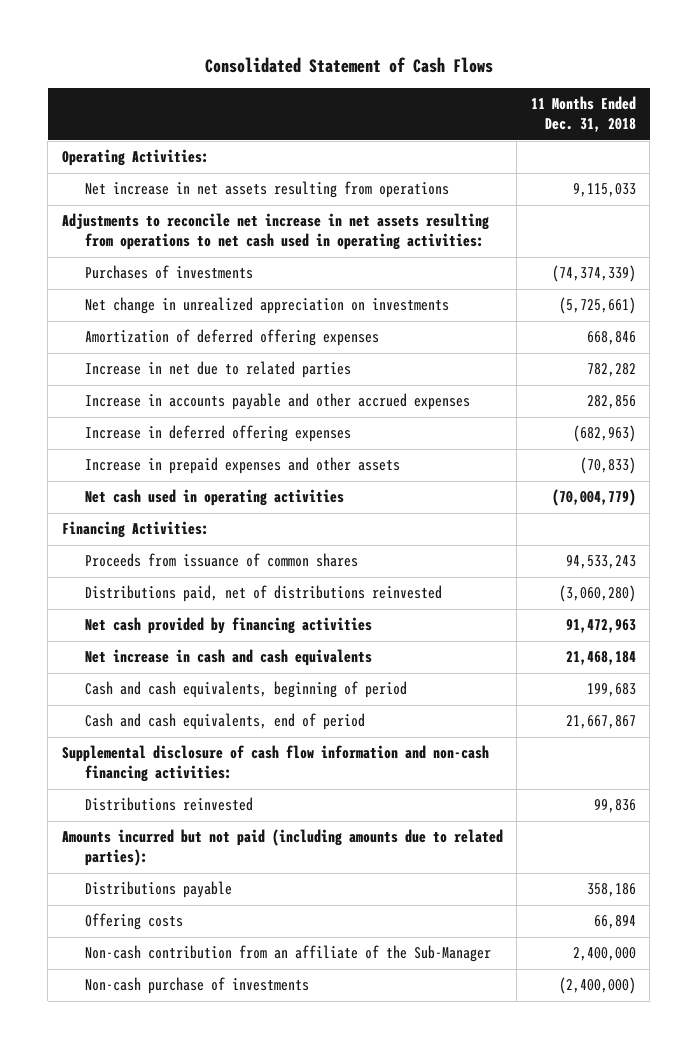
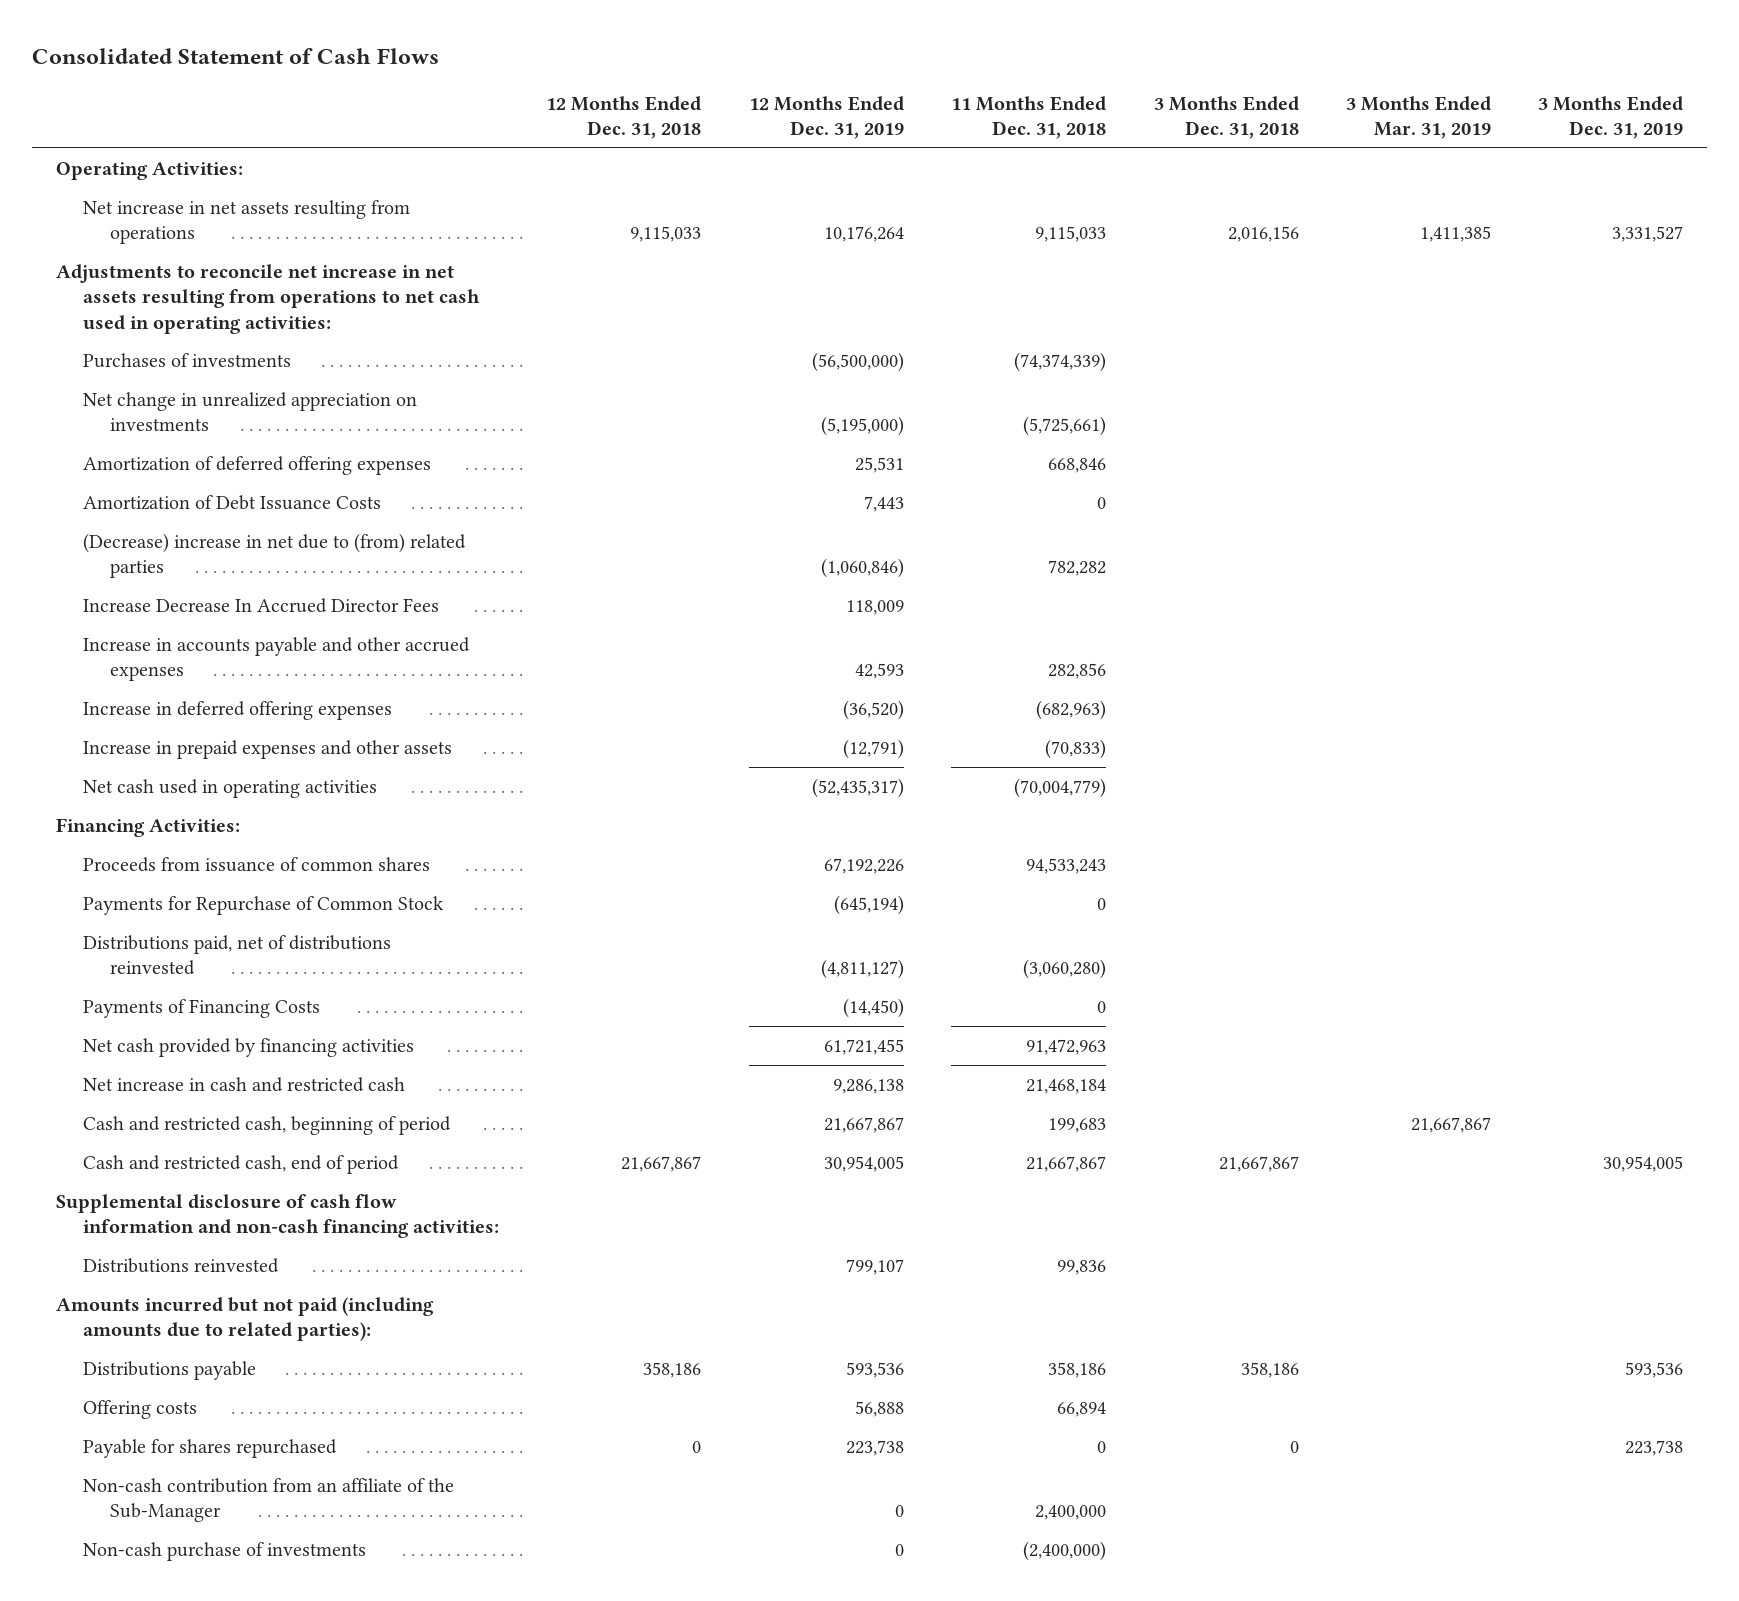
- | 11 Months Ended Dec. 31, 2018
+ | 12 Months Ended Dec. 31, 2018 | 12 Months Ended Dec. 31, 2019 | 11 Months Ended Dec. 31, 2018 | 3 Months Ended Dec. 31, 2018 | 3 Months Ended Mar. 31, 2019 | 3 Months Ended Dec. 31, 2019
- Increase in net due to related parties | 782,282
+ Amortization of Debt Issuance Costs | | 7,443 | 0 | | |
+ (Decrease) increase in net due to (from) related parties | | (1,060,846) | 782,282 | | |
+ Increase Decrease In Accrued Director Fees | | 118,009 | | | |
+ Payments for Repurchase of Common Stock | | (645,194) | 0 | | |
+ Payments of Financing Costs | | (14,450) | 0 | | |
- Net increase in cash and cash equivalents | 21,468,184
- Cash and cash equivalents, beginning of period | 199,683
- Cash and cash equivalents, end of period | 21,667,867
+ Net increase in cash and restricted cash | | 9,286,138 | 21,468,184 | | |
+ Cash and restricted cash, beginning of period | | 21,667,867 | 199,683 | | 21,667,867 |
+ Cash and restricted cash, end of period | 21,667,867 | 30,954,005 | 21,667,867 | 21,667,867 | | 30,954,005
+ Payable for shares repurchased | 0 | 223,738 | 0 | 0 | | 223,738

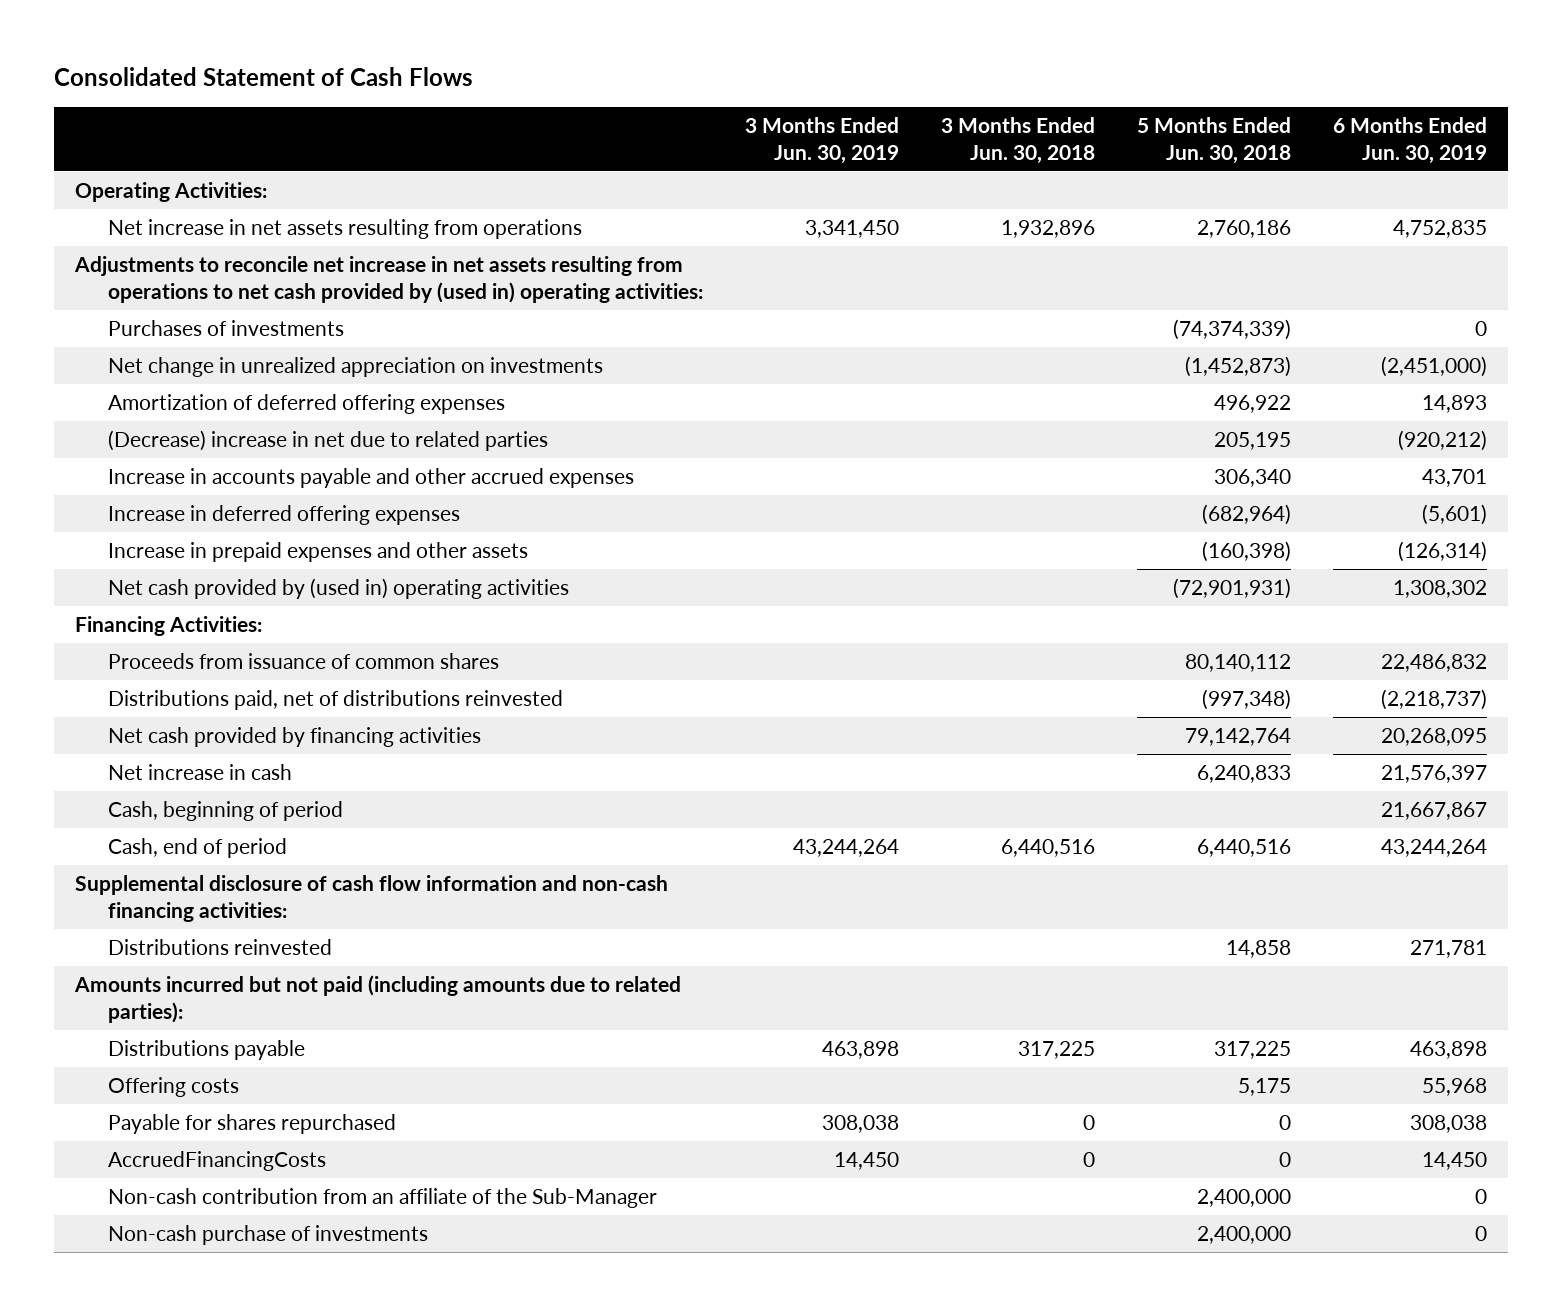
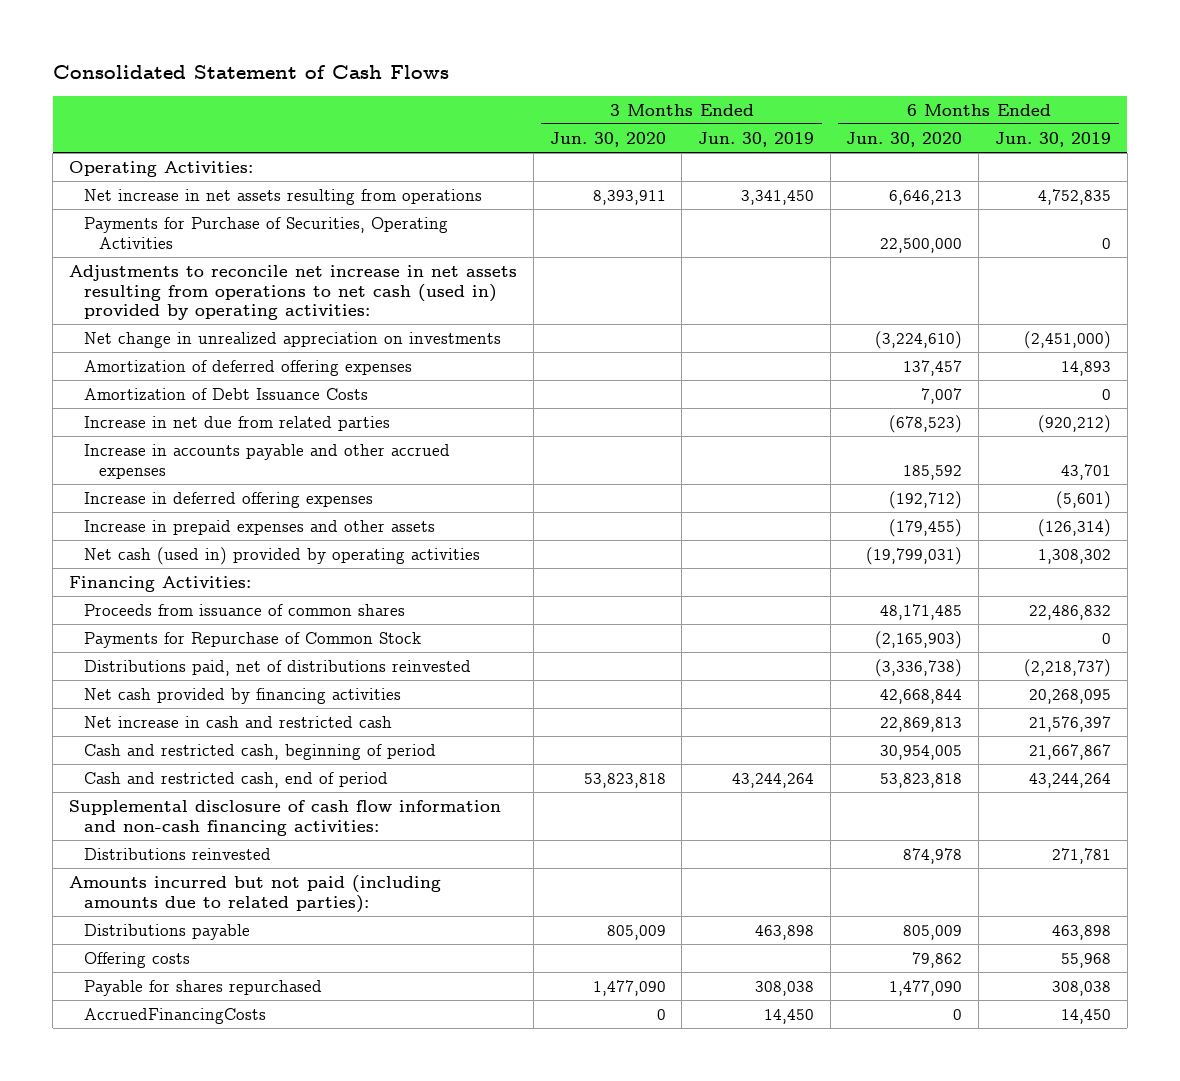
- | 3 Months Ended Jun. 30, 2019 | 3 Months Ended Jun. 30, 2018 | 5 Months Ended Jun. 30, 2018 | 6 Months Ended Jun. 30, 2019
+ | 3 Months Ended Jun. 30, 2020 | 3 Months Ended Jun. 30, 2019 | 6 Months Ended Jun. 30, 2020 | 6 Months Ended Jun. 30, 2019
- Adjustments to reconcile net increase in net assets resulting from operations to net cash provided by (used in) operating activities:
- Purchases of investments | | | (74,374,339) | 0
+ Payments for Purchase of Securities, Operating Activities | | | 22,500,000 | 0
+ Adjustments to reconcile net increase in net assets resulting from operations to net cash (used in) provided by operating activities:
- (Decrease) increase in net due to related parties | | | 205,195 | (920,212)
+ Amortization of Debt Issuance Costs | | | 7,007 | 0
+ Increase in net due from related parties | | | (678,523) | (920,212)
- Net cash provided by (used in) operating activities | | | (72,901,931) | 1,308,302
+ Net cash (used in) provided by operating activities | | | (19,799,031) | 1,308,302
+ Payments for Repurchase of Common Stock | | | (2,165,903) | 0
- Net increase in cash | | | 6,240,833 | 21,576,397
- Cash, beginning of period | | | | 21,667,867
- Cash, end of period | 43,244,264 | 6,440,516 | 6,440,516 | 43,244,264
+ Net increase in cash and restricted cash | | | 22,869,813 | 21,576,397
+ Cash and restricted cash, beginning of period | | | 30,954,005 | 21,667,867
+ Cash and restricted cash, end of period | 53,823,818 | 43,244,264 | 53,823,818 | 43,244,264
- Non-cash contribution from an affiliate of the Sub-Manager | | | 2,400,000 | 0
- Non-cash purchase of investments | | | 2,400,000 | 0

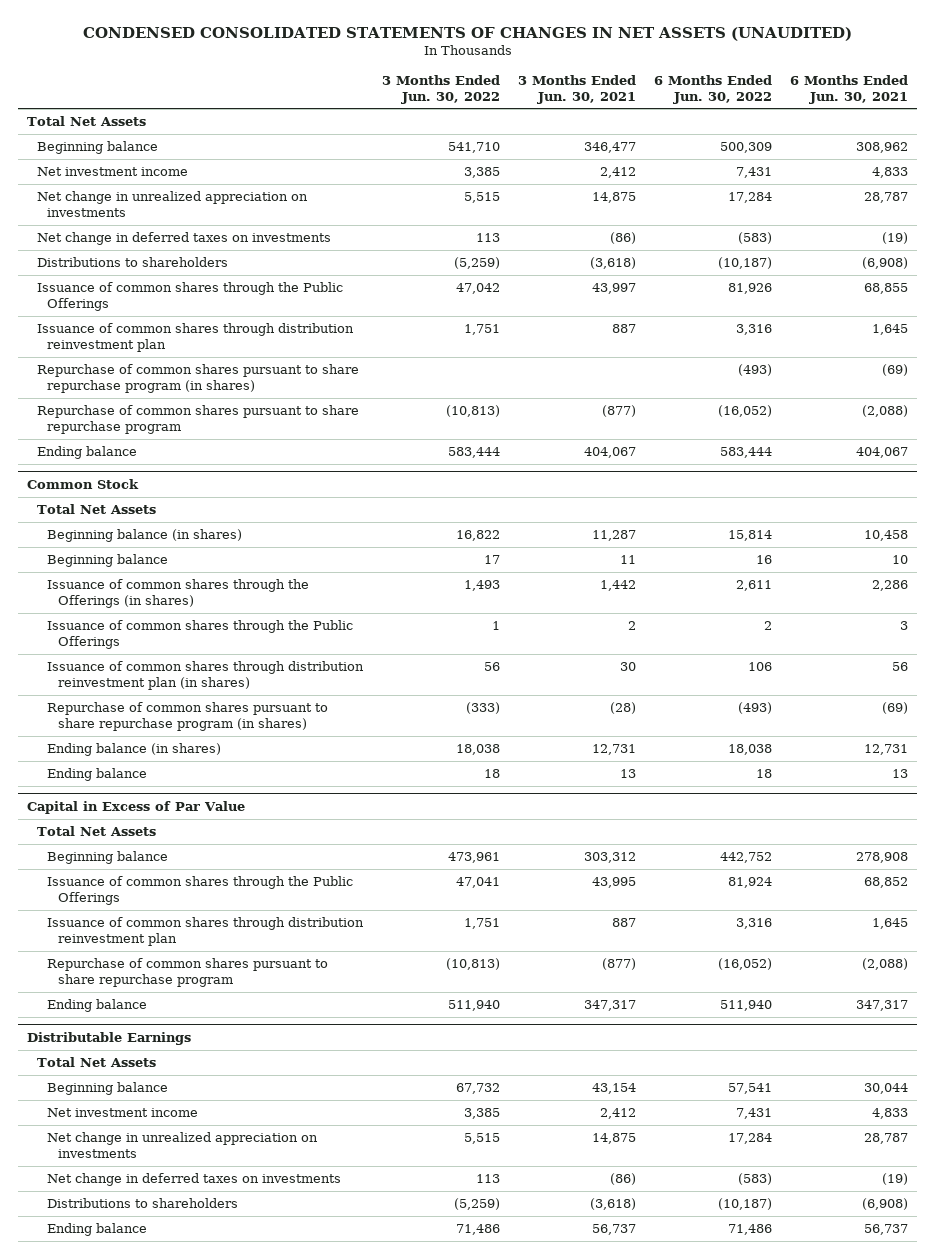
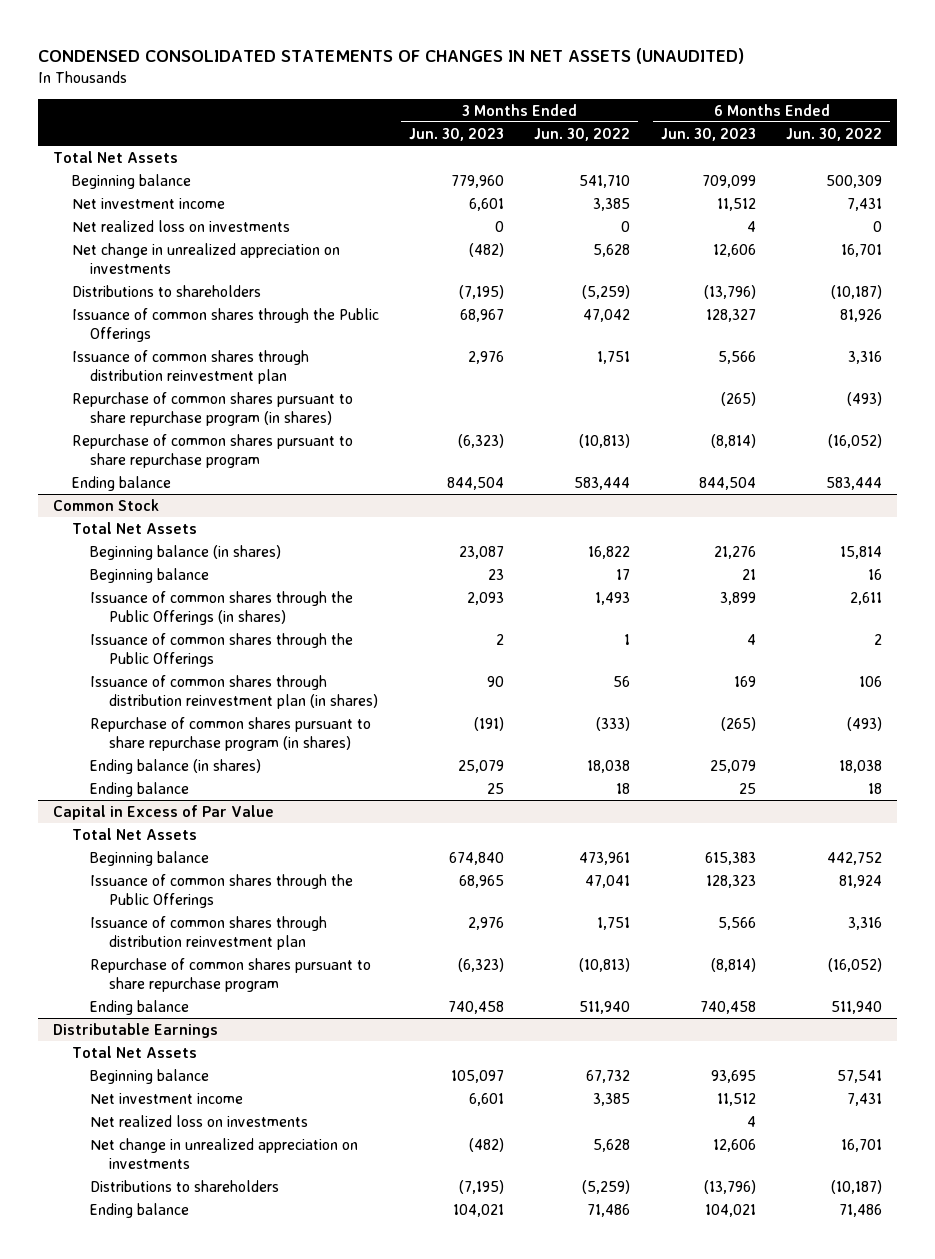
- | 3 Months Ended Jun. 30, 2022 | 3 Months Ended Jun. 30, 2021 | 6 Months Ended Jun. 30, 2022 | 6 Months Ended Jun. 30, 2021
+ | 3 Months Ended Jun. 30, 2023 | 3 Months Ended Jun. 30, 2022 | 6 Months Ended Jun. 30, 2023 | 6 Months Ended Jun. 30, 2022
- Net change in unrealized appreciation on investments | 5,515 | 14,875 | 17,284 | 28,787
- Net change in deferred taxes on investments | 113 | (86) | (583) | (19)
+ Net realized loss on investments | 0 | 0 | 4 | 0
+ Net change in unrealized appreciation on investments | (482) | 5,628 | 12,606 | 16,701
@ Common Stock
- Issuance of common shares through the Offerings (in shares) | 1,493 | 1,442 | 2,611 | 2,286
+ Issuance of common shares through the Public Offerings (in shares) | 2,093 | 1,493 | 3,899 | 2,611
@ Distributable Earnings
- Net change in unrealized appreciation on investments | 5,515 | 14,875 | 17,284 | 28,787
- Net change in deferred taxes on investments | 113 | (86) | (583) | (19)
+ Net realized loss on investments | | | 4 |
+ Net change in unrealized appreciation on investments | (482) | 5,628 | 12,606 | 16,701

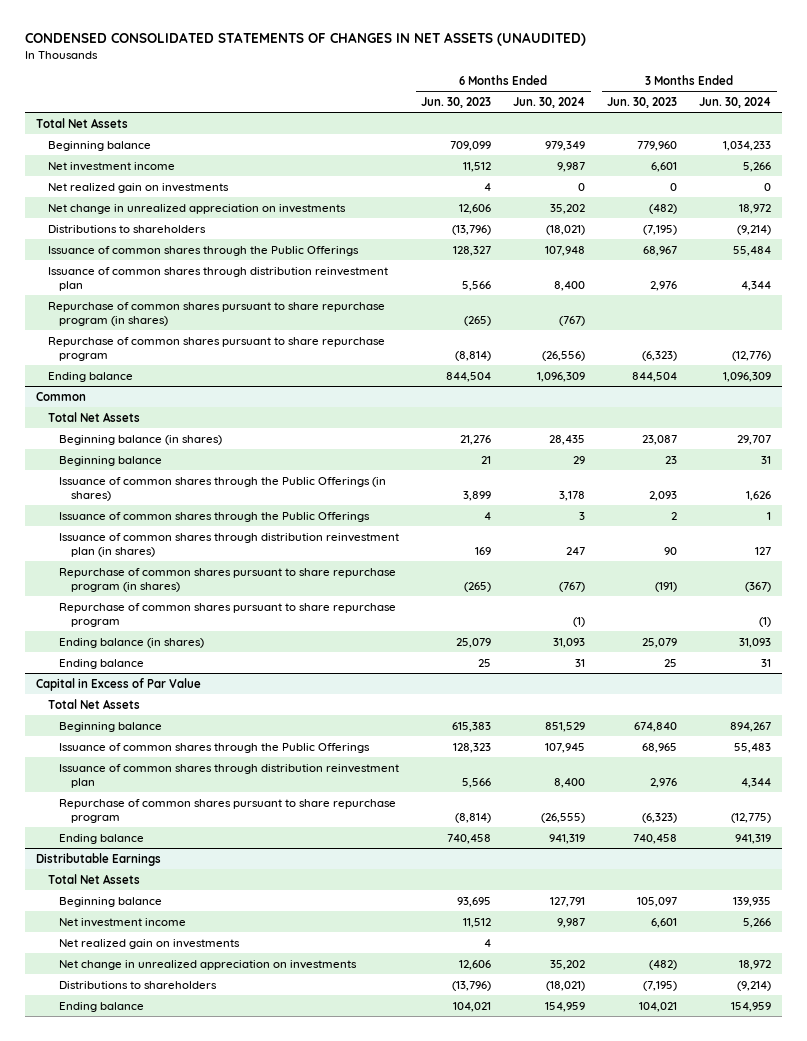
- | 3 Months Ended Jun. 30, 2023 | 3 Months Ended Jun. 30, 2022 | 6 Months Ended Jun. 30, 2023 | 6 Months Ended Jun. 30, 2022
+ | 6 Months Ended Jun. 30, 2023 | 6 Months Ended Jun. 30, 2024 | 3 Months Ended Jun. 30, 2023 | 3 Months Ended Jun. 30, 2024
- Net realized loss on investments | 0 | 0 | 4 | 0
+ Net realized gain on investments | 4 | 0 | 0 | 0
- Common Stock
+ Common
+ Repurchase of common shares pursuant to share repurchase program | | (1) | | (1)
@ Distributable Earnings
- Net realized loss on investments | | | 4 |
+ Net realized gain on investments | 4 | | |

